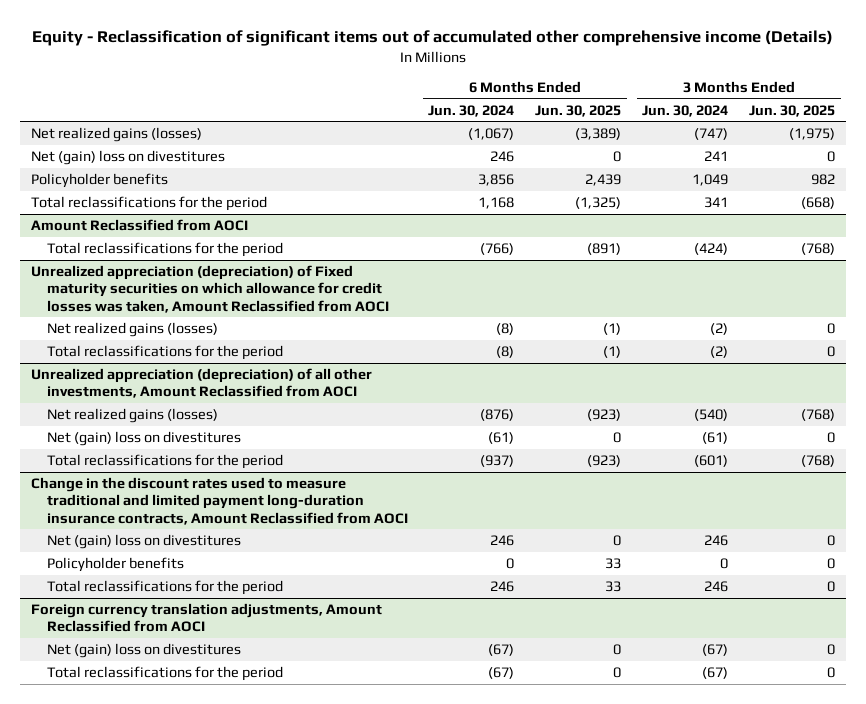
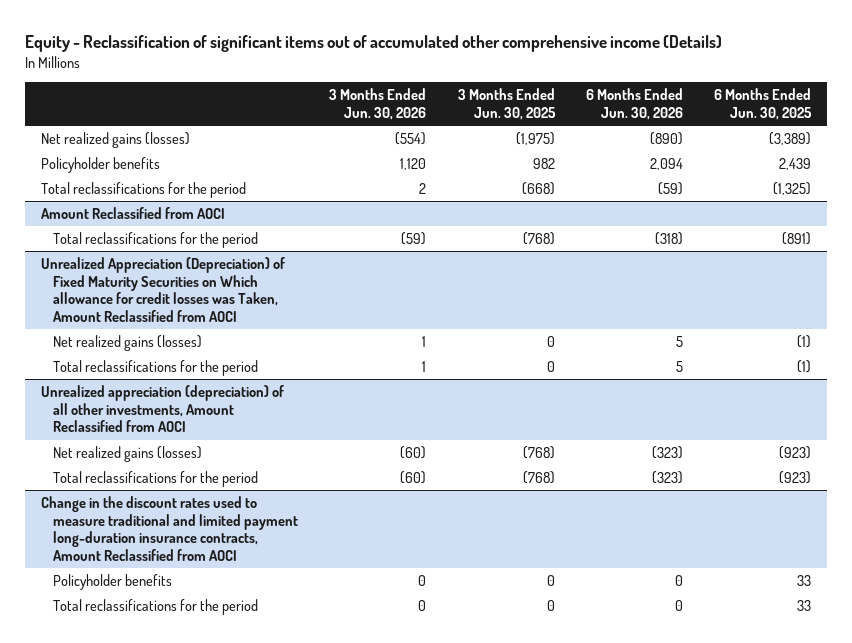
- | 6 Months Ended Jun. 30, 2024 | 6 Months Ended Jun. 30, 2025 | 3 Months Ended Jun. 30, 2024 | 3 Months Ended Jun. 30, 2025
+ | 3 Months Ended Jun. 30, 2026 | 3 Months Ended Jun. 30, 2025 | 6 Months Ended Jun. 30, 2026 | 6 Months Ended Jun. 30, 2025
- Net (gain) loss on divestitures | 246 | 0 | 241 | 0
- Unrealized appreciation (depreciation) of Fixed maturity securities on which allowance for credit losses was taken, Amount Reclassified from AOCI
+ Unrealized Appreciation (Depreciation) of Fixed Maturity Securities on Which allowance for credit losses was Taken, Amount Reclassified from AOCI
@ Unrealized appreciation (depreciation) of all other investments, Amount Reclassified from AOCI
- Net (gain) loss on divestitures | (61) | 0 | (61) | 0
@ Change in the discount rates used to measure traditional and limited payment long-duration insurance contracts, Amount Reclassified from AOCI
- Net (gain) loss on divestitures | 246 | 0 | 246 | 0
- Foreign currency translation adjustments, Amount Reclassified from AOCI
- Net (gain) loss on divestitures | (67) | 0 | (67) | 0
- Total reclassifications for the period | (67) | 0 | (67) | 0

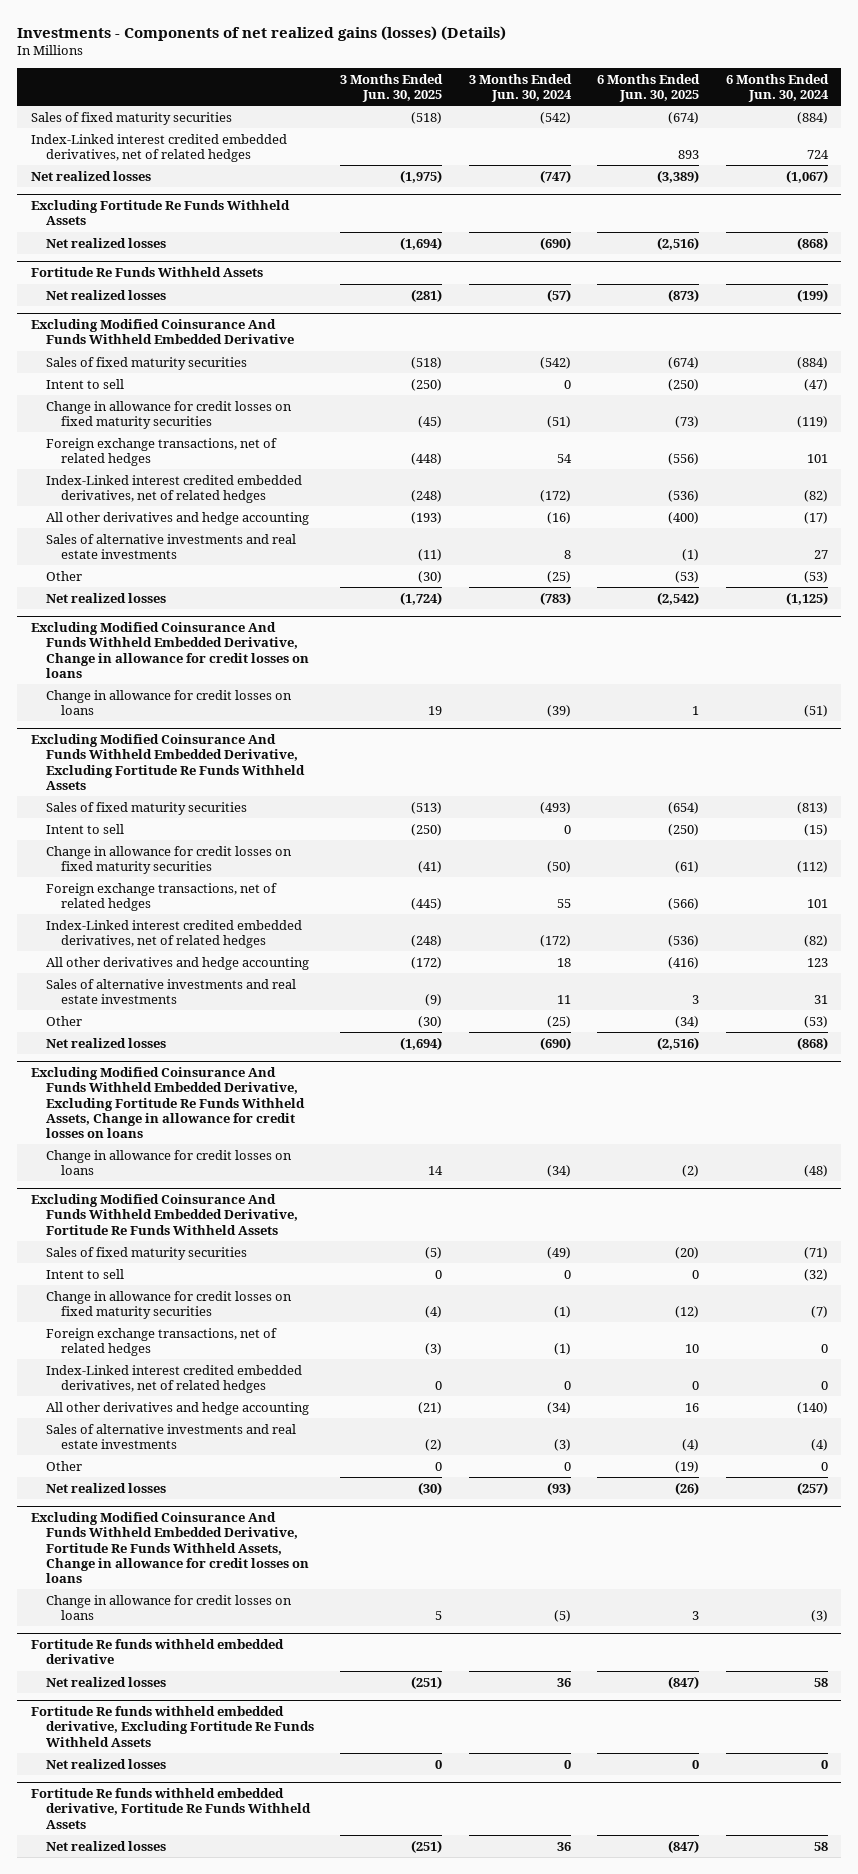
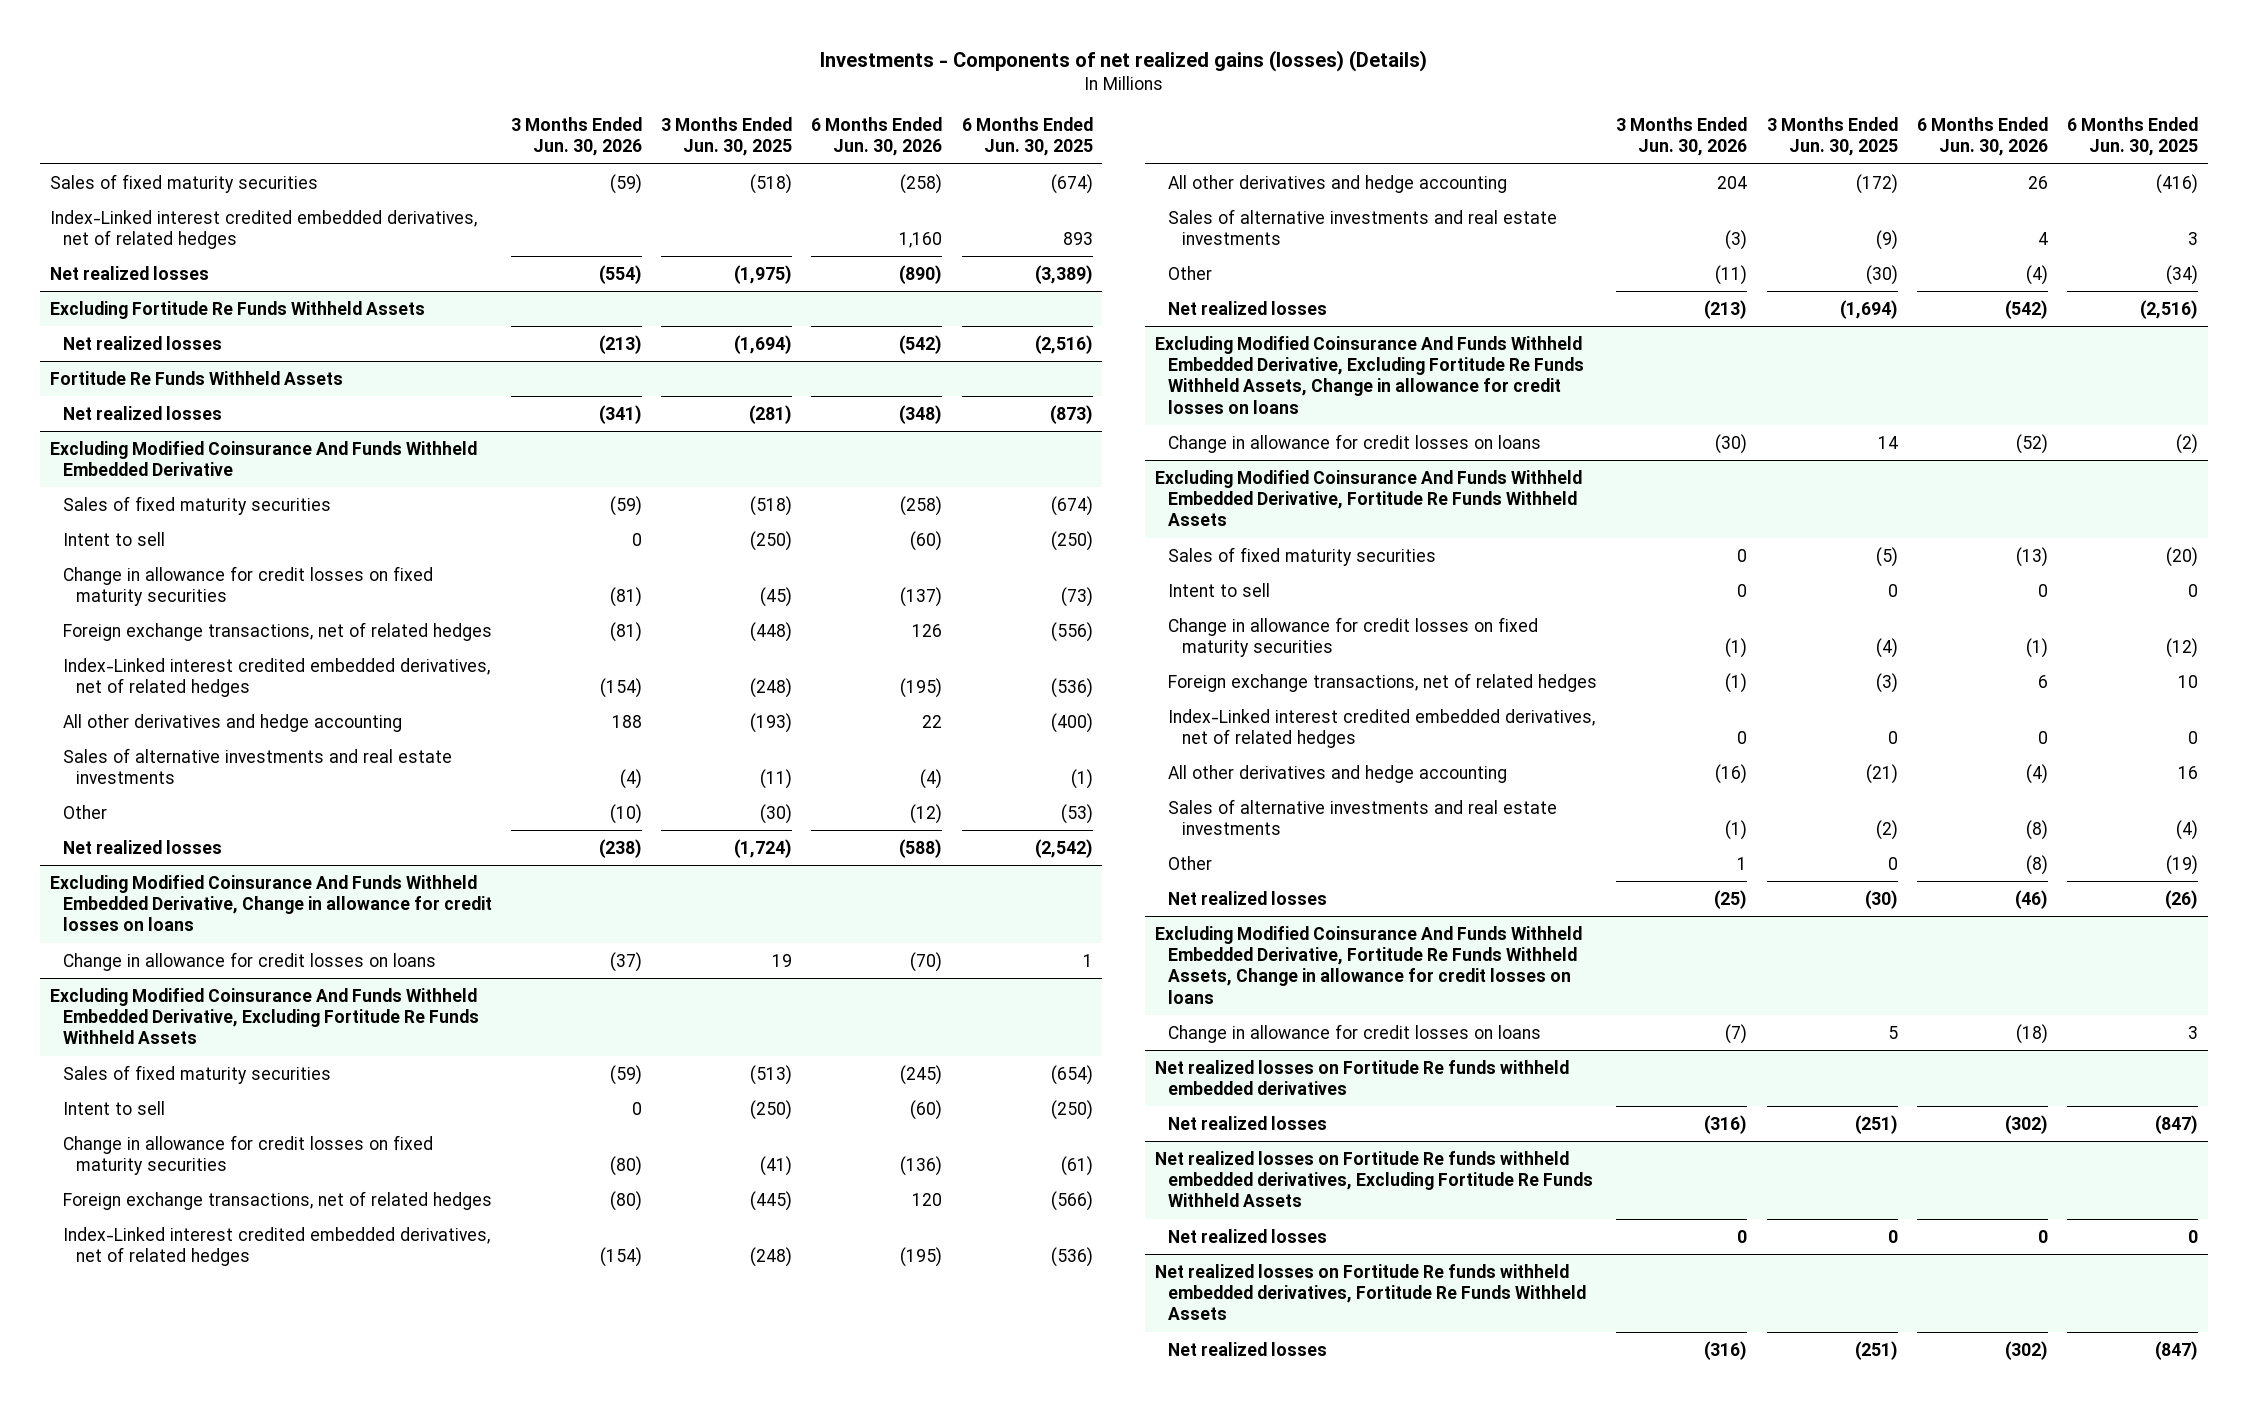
- | 3 Months Ended Jun. 30, 2025 | 3 Months Ended Jun. 30, 2024 | 6 Months Ended Jun. 30, 2025 | 6 Months Ended Jun. 30, 2024
+ | 3 Months Ended Jun. 30, 2026 | 3 Months Ended Jun. 30, 2025 | 6 Months Ended Jun. 30, 2026 | 6 Months Ended Jun. 30, 2025
- Fortitude Re funds withheld embedded derivative
+ Net realized losses on Fortitude Re funds withheld embedded derivatives
- Fortitude Re funds withheld embedded derivative, Excluding Fortitude Re Funds Withheld Assets
+ Net realized losses on Fortitude Re funds withheld embedded derivatives, Excluding Fortitude Re Funds Withheld Assets
- Fortitude Re funds withheld embedded derivative, Fortitude Re Funds Withheld Assets
+ Net realized losses on Fortitude Re funds withheld embedded derivatives, Fortitude Re Funds Withheld Assets

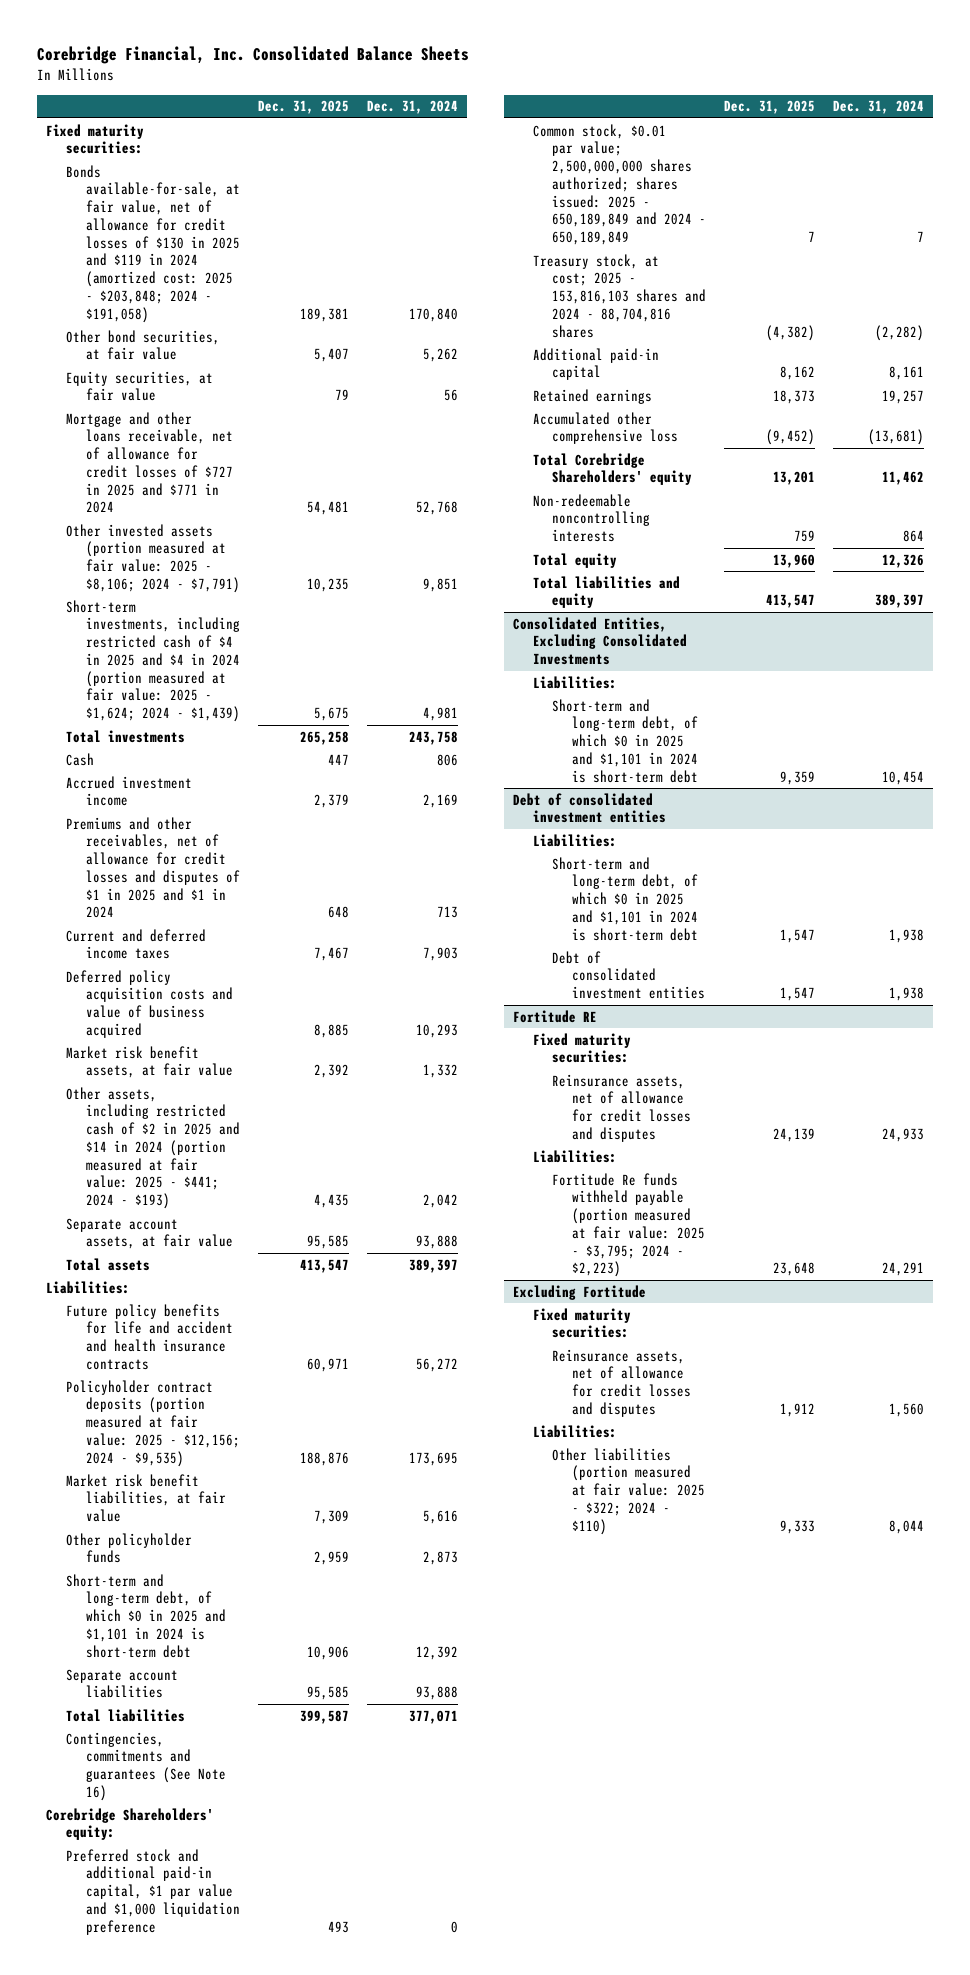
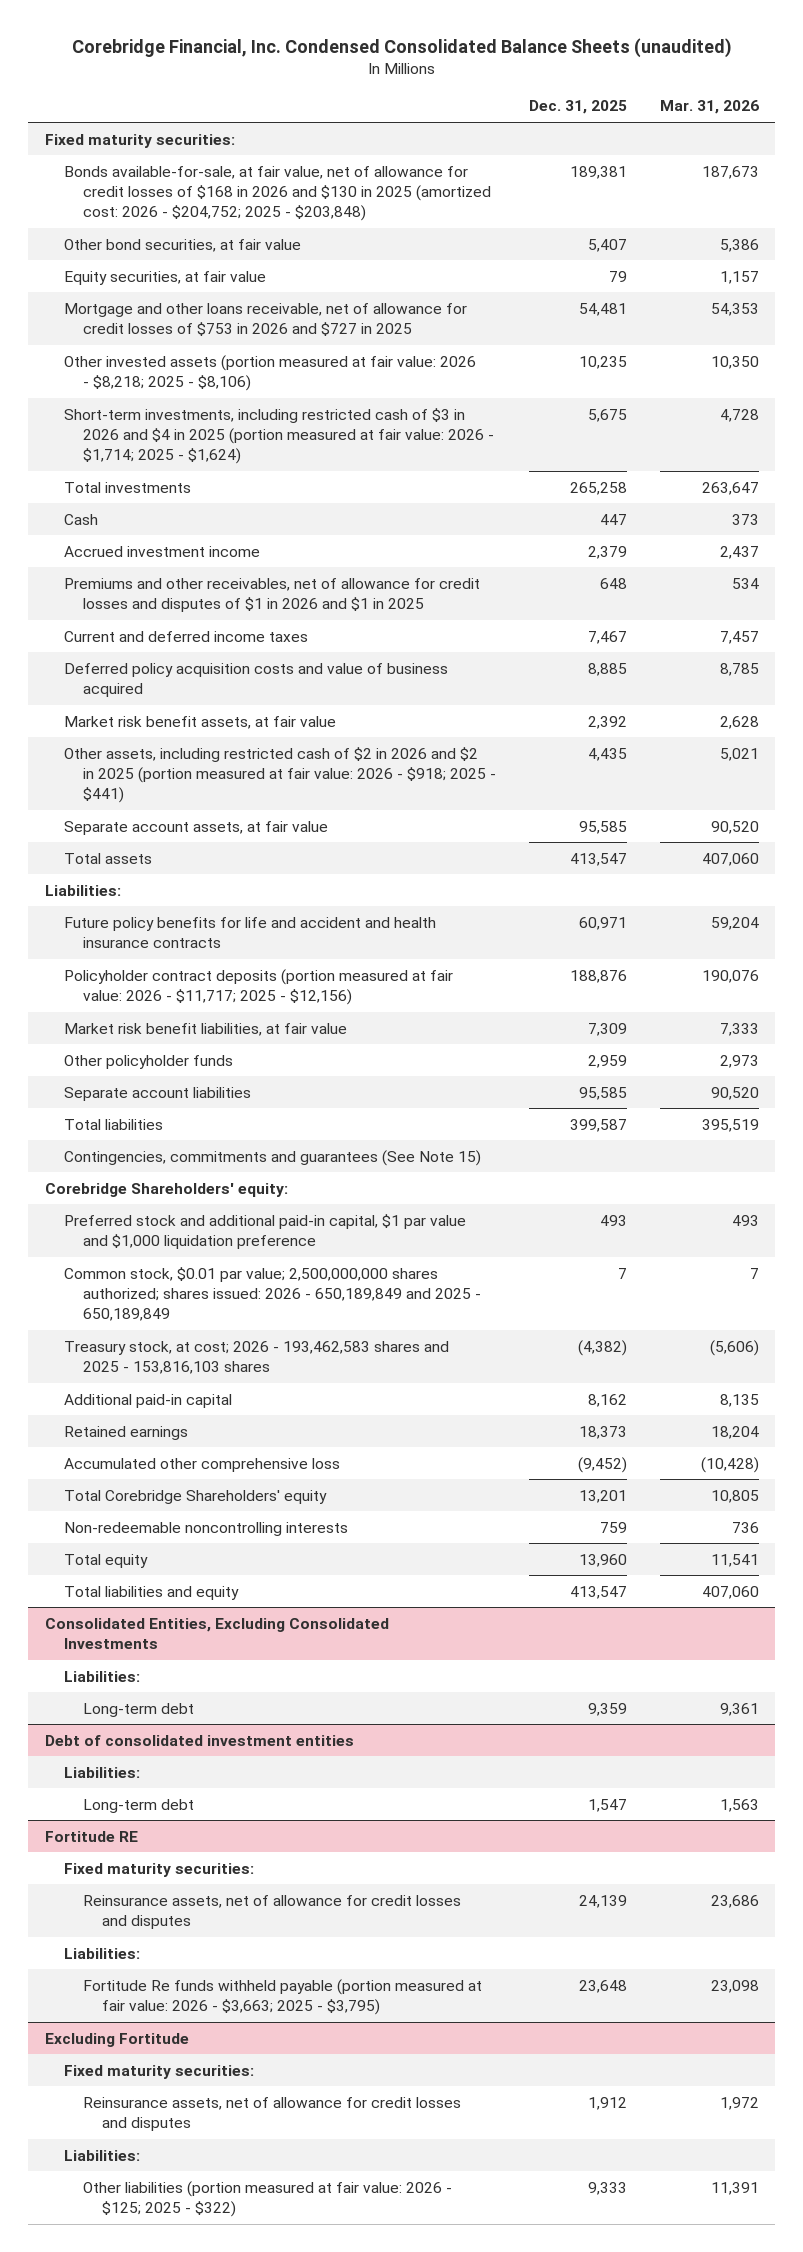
- Corebridge Financial, Inc. Consolidated Balance Sheets
+ Corebridge Financial, Inc. Condensed Consolidated Balance Sheets (unaudited)
- | Dec. 31, 2025 | Dec. 31, 2024
+ | Dec. 31, 2025 | Mar. 31, 2026
- Bonds available-for-sale, at fair value, net of allowance for credit losses of $130 in 2025 and $119 in 2024 (amortized cost: 2025 - $203,848; 2024 - $191,058) | 189,381 | 170,840
+ Bonds available-for-sale, at fair value, net of allowance for credit losses of $168 in 2026 and $130 in 2025 (amortized cost: 2026 - $204,752; 2025 - $203,848) | 189,381 | 187,673
- Mortgage and other loans receivable, net of allowance for credit losses of $727 in 2025 and $771 in 2024 | 54,481 | 52,768
- Other invested assets (portion measured at fair value: 2025 - $8,106; 2024 - $7,791) | 10,235 | 9,851
- Short-term investments, including restricted cash of $4 in 2025 and $4 in 2024 (portion measured at fair value: 2025 - $1,624; 2024 - $1,439) | 5,675 | 4,981
+ Mortgage and other loans receivable, net of allowance for credit losses of $753 in 2026 and $727 in 2025 | 54,481 | 54,353
+ Other invested assets (portion measured at fair value: 2026 - $8,218; 2025 - $8,106) | 10,235 | 10,350
+ Short-term investments, including restricted cash of $3 in 2026 and $4 in 2025 (portion measured at fair value: 2026 - $1,714; 2025 - $1,624) | 5,675 | 4,728
- Premiums and other receivables, net of allowance for credit losses and disputes of $1 in 2025 and $1 in 2024 | 648 | 713
+ Premiums and other receivables, net of allowance for credit losses and disputes of $1 in 2026 and $1 in 2025 | 648 | 534
- Other assets, including restricted cash of $2 in 2025 and $14 in 2024 (portion measured at fair value: 2025 - $441; 2024 - $193) | 4,435 | 2,042
+ Other assets, including restricted cash of $2 in 2026 and $2 in 2025 (portion measured at fair value: 2026 - $918; 2025 - $441) | 4,435 | 5,021
- Policyholder contract deposits (portion measured at fair value: 2025 - $12,156; 2024 - $9,535) | 188,876 | 173,695
+ Policyholder contract deposits (portion measured at fair value: 2026 - $11,717; 2025 - $12,156) | 188,876 | 190,076
- Short-term and long-term debt, of which $0 in 2025 and $1,101 in 2024 is short-term debt | 10,906 | 12,392
- Contingencies, commitments and guarantees (See Note 16)
+ Contingencies, commitments and guarantees (See Note 15)
- Common stock, $0.01 par value; 2,500,000,000 shares authorized; shares issued: 2025 - 650,189,849 and 2024 - 650,189,849 | 7 | 7
- Treasury stock, at cost; 2025 - 153,816,103 shares and 2024 - 88,704,816 shares | (4,382) | (2,282)
+ Common stock, $0.01 par value; 2,500,000,000 shares authorized; shares issued: 2026 - 650,189,849 and 2025 - 650,189,849 | 7 | 7
+ Treasury stock, at cost; 2026 - 193,462,583 shares and 2025 - 153,816,103 shares | (4,382) | (5,606)
@ Consolidated Entities, Excluding Consolidated Investments
- Short-term and long-term debt, of which $0 in 2025 and $1,101 in 2024 is short-term debt | 9,359 | 10,454
+ Long-term debt | 9,359 | 9,361
@ Debt of consolidated investment entities
- Short-term and long-term debt, of which $0 in 2025 and $1,101 in 2024 is short-term debt | 1,547 | 1,938
- Debt of consolidated investment entities | 1,547 | 1,938
+ Long-term debt | 1,547 | 1,563
@ Fortitude RE
- Fortitude Re funds withheld payable (portion measured at fair value: 2025 - $3,795; 2024 - $2,223) | 23,648 | 24,291
+ Fortitude Re funds withheld payable (portion measured at fair value: 2026 - $3,663; 2025 - $3,795) | 23,648 | 23,098
@ Excluding Fortitude
- Other liabilities (portion measured at fair value: 2025 - $322; 2024 - $110) | 9,333 | 8,044
+ Other liabilities (portion measured at fair value: 2026 - $125; 2025 - $322) | 9,333 | 11,391

